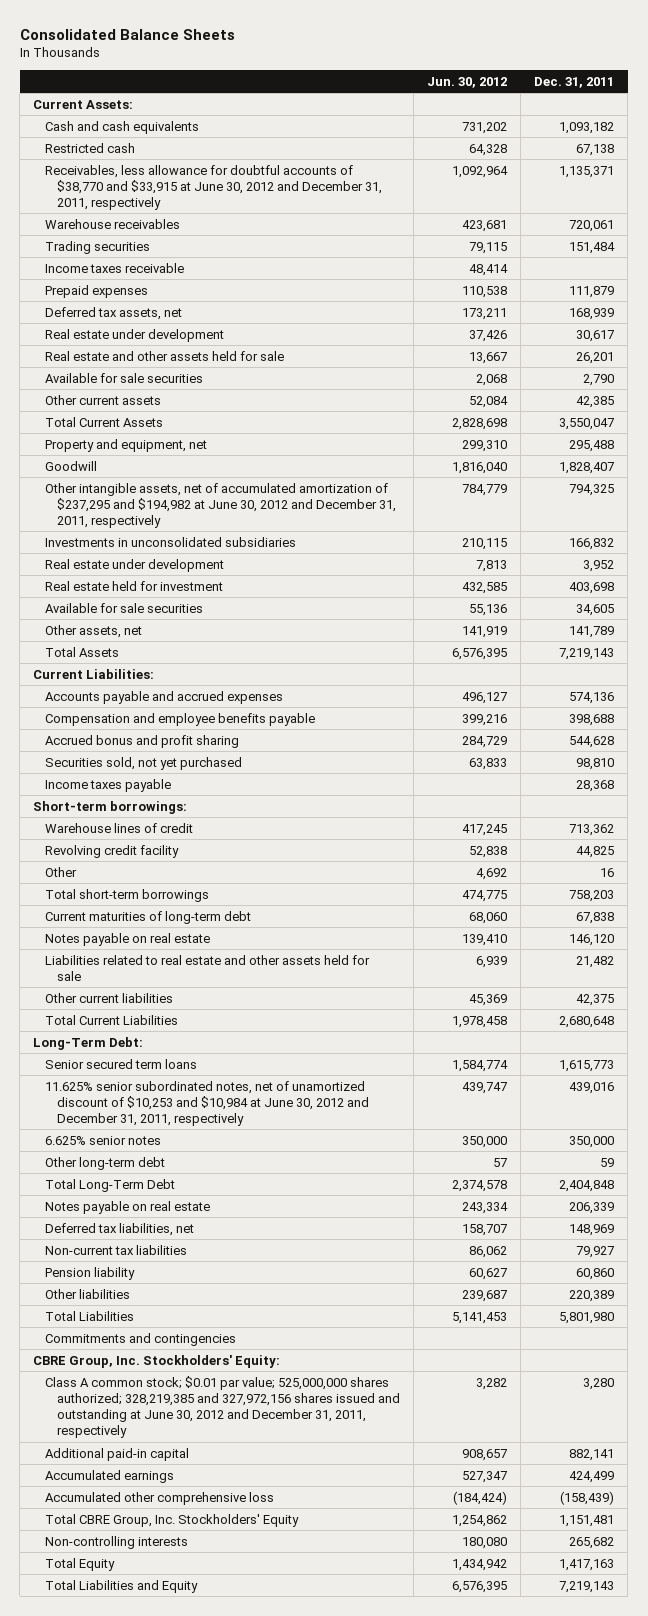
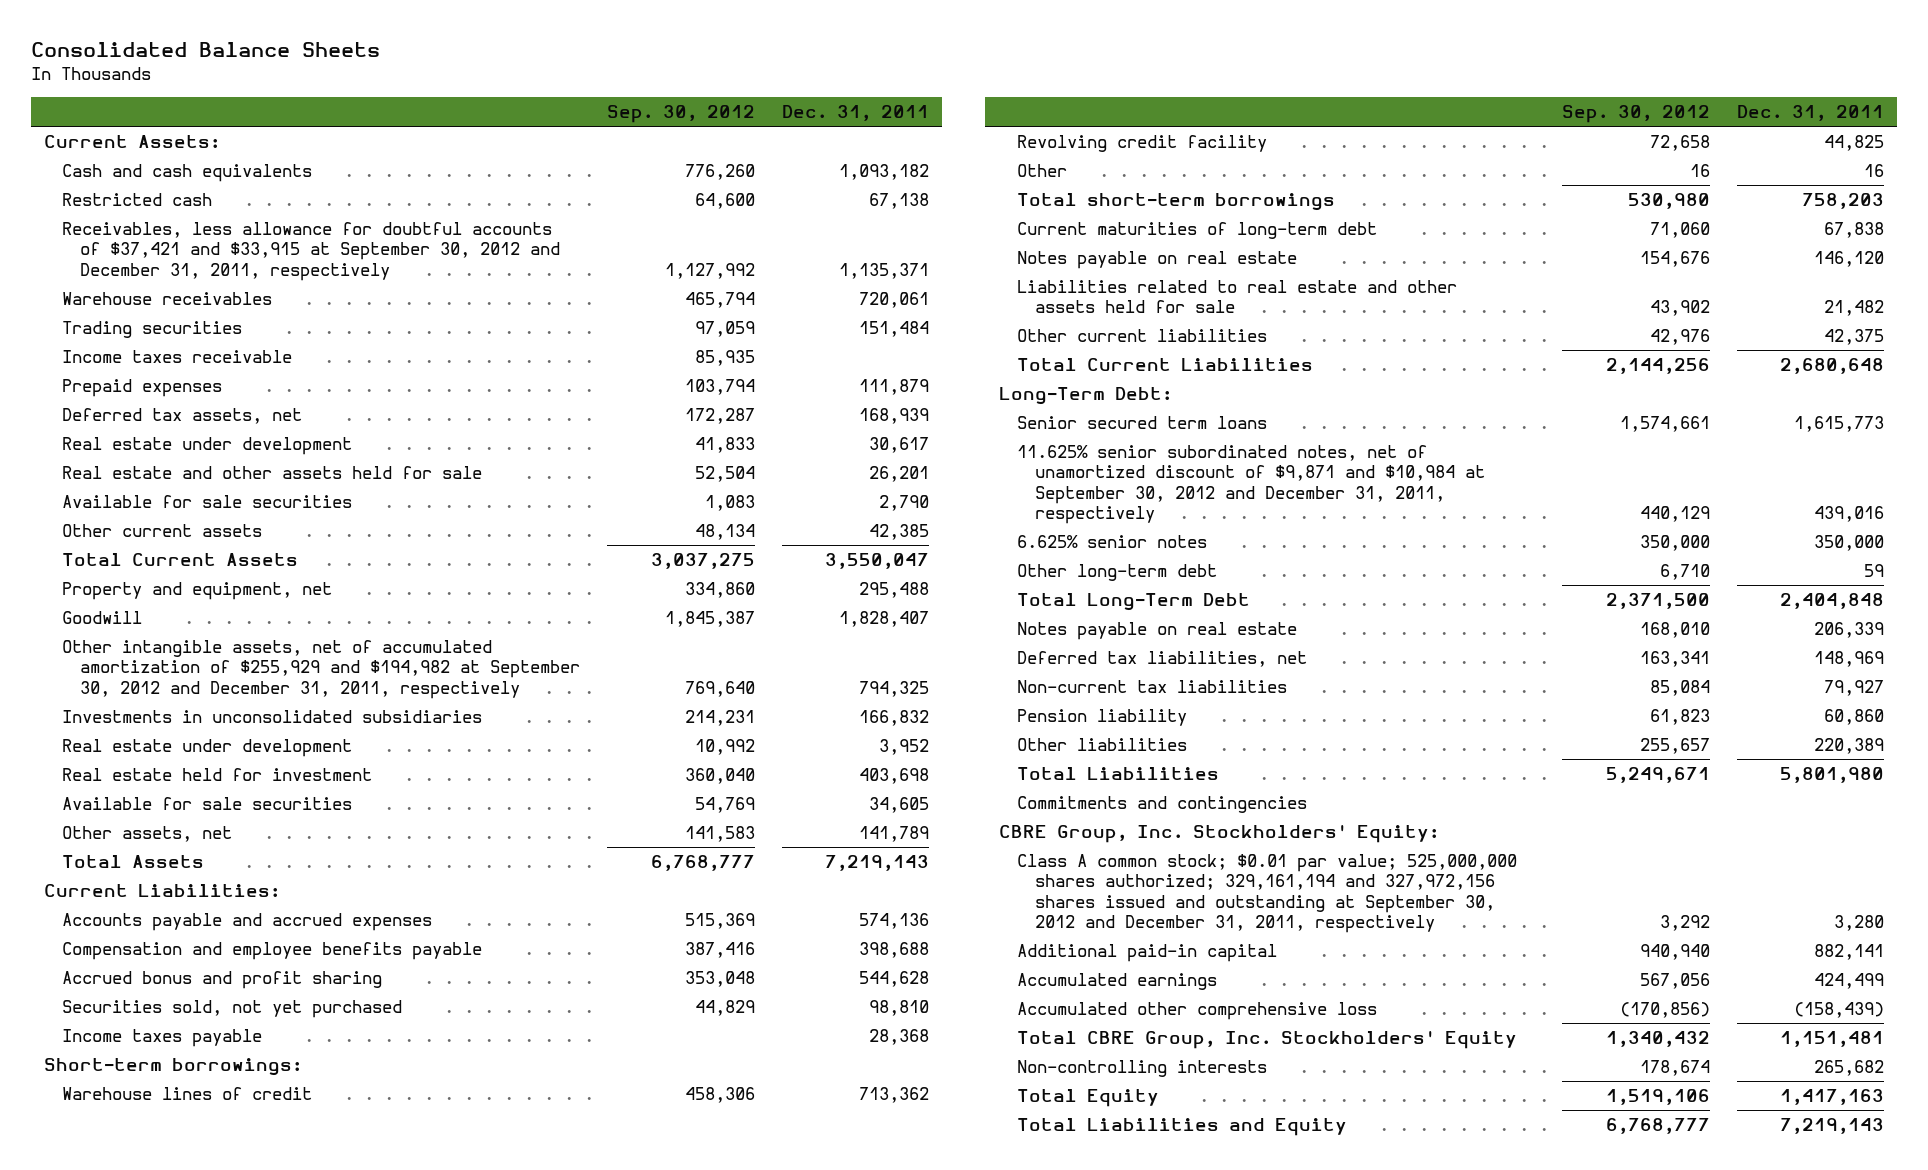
- | Jun. 30, 2012 | Dec. 31, 2011
+ | Sep. 30, 2012 | Dec. 31, 2011
- Receivables, less allowance for doubtful accounts of $38,770 and $33,915 at June 30, 2012 and December 31, 2011, respectively | 1,092,964 | 1,135,371
+ Receivables, less allowance for doubtful accounts of $37,421 and $33,915 at September 30, 2012 and December 31, 2011, respectively | 1,127,992 | 1,135,371
- Other intangible assets, net of accumulated amortization of $237,295 and $194,982 at June 30, 2012 and December 31, 2011, respectively | 784,779 | 794,325
+ Other intangible assets, net of accumulated amortization of $255,929 and $194,982 at September 30, 2012 and December 31, 2011, respectively | 769,640 | 794,325
- 11.625% senior subordinated notes, net of unamortized discount of $10,253 and $10,984 at June 30, 2012 and December 31, 2011, respectively | 439,747 | 439,016
+ 11.625% senior subordinated notes, net of unamortized discount of $9,871 and $10,984 at September 30, 2012 and December 31, 2011, respectively | 440,129 | 439,016
- Class A common stock; $0.01 par value; 525,000,000 shares authorized; 328,219,385 and 327,972,156 shares issued and outstanding at June 30, 2012 and December 31, 2011, respectively | 3,282 | 3,280
+ Class A common stock; $0.01 par value; 525,000,000 shares authorized; 329,161,194 and 327,972,156 shares issued and outstanding at September 30, 2012 and December 31, 2011, respectively | 3,292 | 3,280

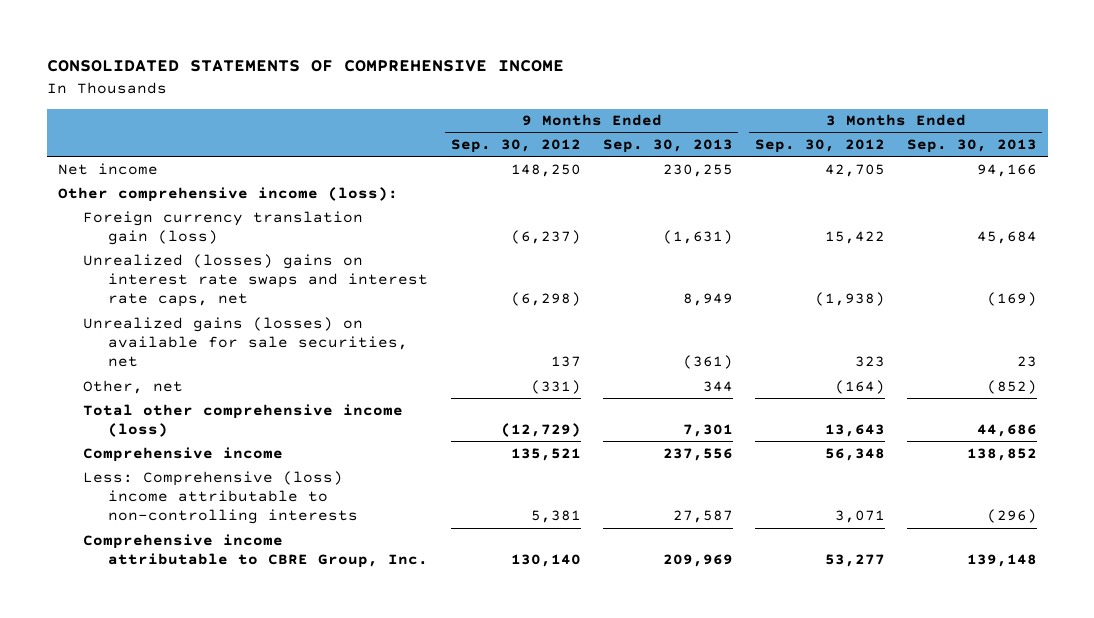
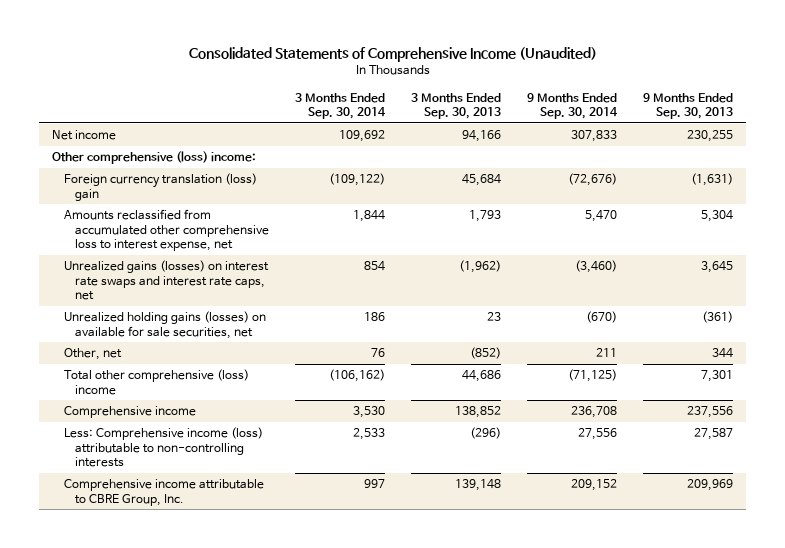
- CONSOLIDATED STATEMENTS OF COMPREHENSIVE INCOME
+ Consolidated Statements of Comprehensive Income (Unaudited)
- | 9 Months Ended Sep. 30, 2012 | 9 Months Ended Sep. 30, 2013 | 3 Months Ended Sep. 30, 2012 | 3 Months Ended Sep. 30, 2013
+ | 3 Months Ended Sep. 30, 2014 | 3 Months Ended Sep. 30, 2013 | 9 Months Ended Sep. 30, 2014 | 9 Months Ended Sep. 30, 2013
- Other comprehensive income (loss):
- Foreign currency translation gain (loss) | (6,237) | (1,631) | 15,422 | 45,684
- Unrealized (losses) gains on interest rate swaps and interest rate caps, net | (6,298) | 8,949 | (1,938) | (169)
- Unrealized gains (losses) on available for sale securities, net | 137 | (361) | 323 | 23
+ Other comprehensive (loss) income:
+ Foreign currency translation (loss) gain | (109,122) | 45,684 | (72,676) | (1,631)
+ Amounts reclassified from accumulated other comprehensive loss to interest expense, net | 1,844 | 1,793 | 5,470 | 5,304
+ Unrealized gains (losses) on interest rate swaps and interest rate caps, net | 854 | (1,962) | (3,460) | 3,645
+ Unrealized holding gains (losses) on available for sale securities, net | 186 | 23 | (670) | (361)
- Total other comprehensive income (loss) | (12,729) | 7,301 | 13,643 | 44,686
+ Total other comprehensive (loss) income | (106,162) | 44,686 | (71,125) | 7,301
- Less: Comprehensive (loss) income attributable to non-controlling interests | 5,381 | 27,587 | 3,071 | (296)
+ Less: Comprehensive income (loss) attributable to non-controlling interests | 2,533 | (296) | 27,556 | 27,587

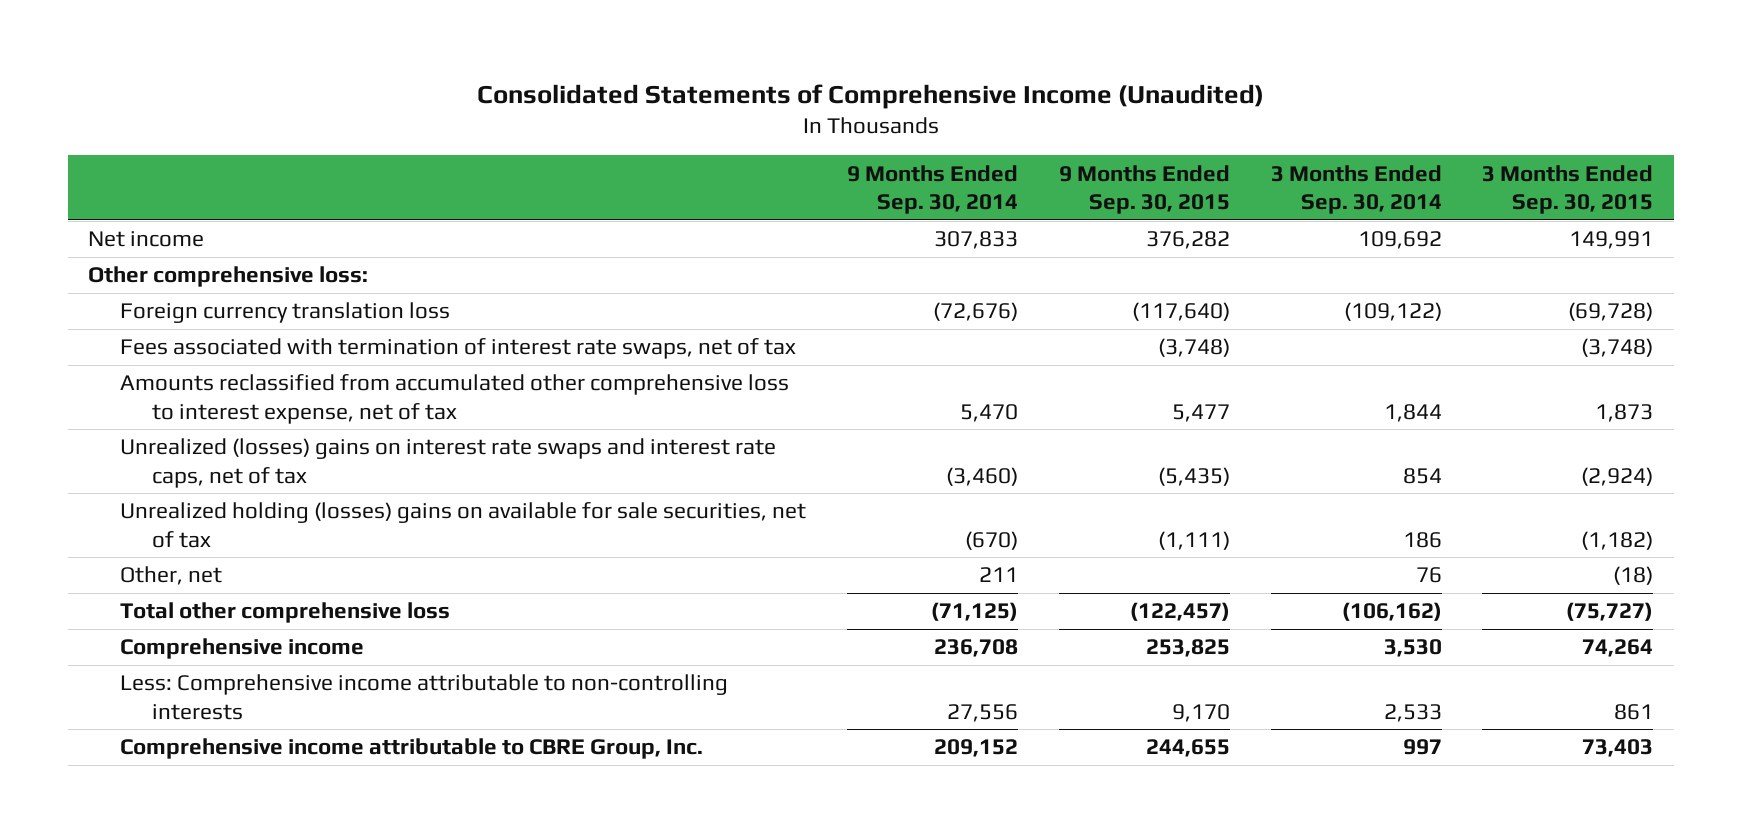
- | 3 Months Ended Sep. 30, 2014 | 3 Months Ended Sep. 30, 2013 | 9 Months Ended Sep. 30, 2014 | 9 Months Ended Sep. 30, 2013
+ | 9 Months Ended Sep. 30, 2014 | 9 Months Ended Sep. 30, 2015 | 3 Months Ended Sep. 30, 2014 | 3 Months Ended Sep. 30, 2015
- Other comprehensive (loss) income:
- Foreign currency translation (loss) gain | (109,122) | 45,684 | (72,676) | (1,631)
- Amounts reclassified from accumulated other comprehensive loss to interest expense, net | 1,844 | 1,793 | 5,470 | 5,304
- Unrealized gains (losses) on interest rate swaps and interest rate caps, net | 854 | (1,962) | (3,460) | 3,645
- Unrealized holding gains (losses) on available for sale securities, net | 186 | 23 | (670) | (361)
+ Other comprehensive loss:
+ Foreign currency translation loss | (72,676) | (117,640) | (109,122) | (69,728)
+ Fees associated with termination of interest rate swaps, net of tax | | (3,748) | | (3,748)
+ Amounts reclassified from accumulated other comprehensive loss to interest expense, net of tax | 5,470 | 5,477 | 1,844 | 1,873
+ Unrealized (losses) gains on interest rate swaps and interest rate caps, net of tax | (3,460) | (5,435) | 854 | (2,924)
+ Unrealized holding (losses) gains on available for sale securities, net of tax | (670) | (1,111) | 186 | (1,182)
- Total other comprehensive (loss) income | (106,162) | 44,686 | (71,125) | 7,301
+ Total other comprehensive loss | (71,125) | (122,457) | (106,162) | (75,727)
- Less: Comprehensive income (loss) attributable to non-controlling interests | 2,533 | (296) | 27,556 | 27,587
+ Less: Comprehensive income attributable to non-controlling interests | 27,556 | 9,170 | 2,533 | 861

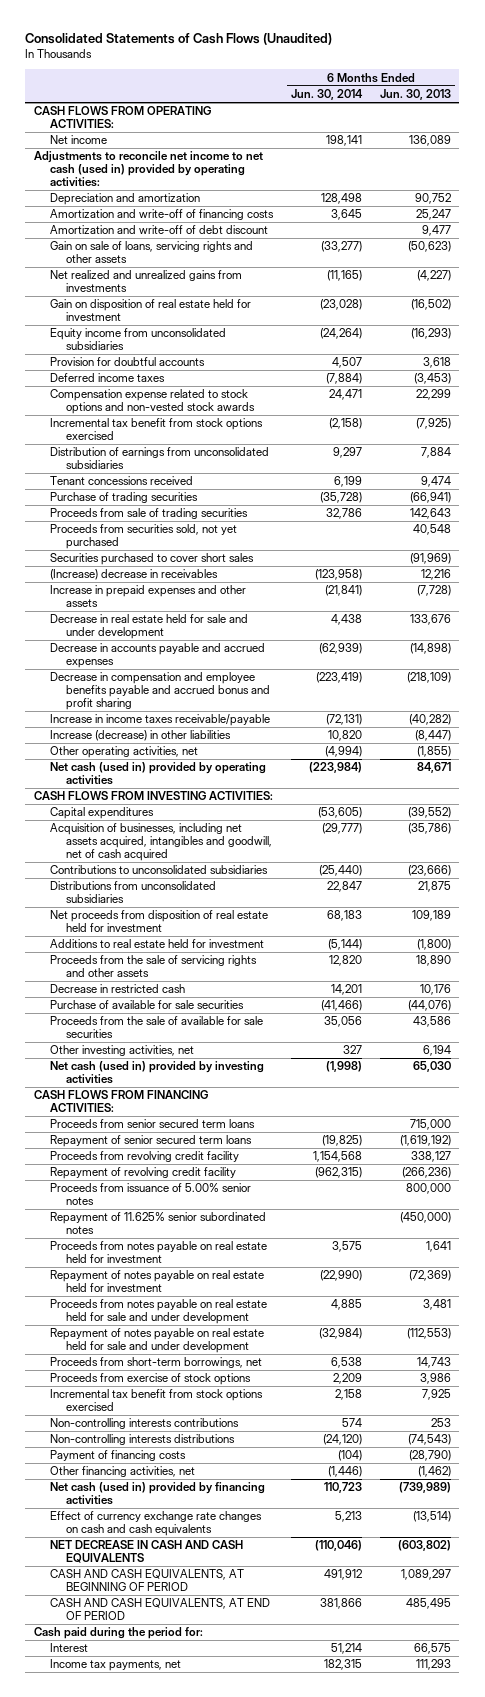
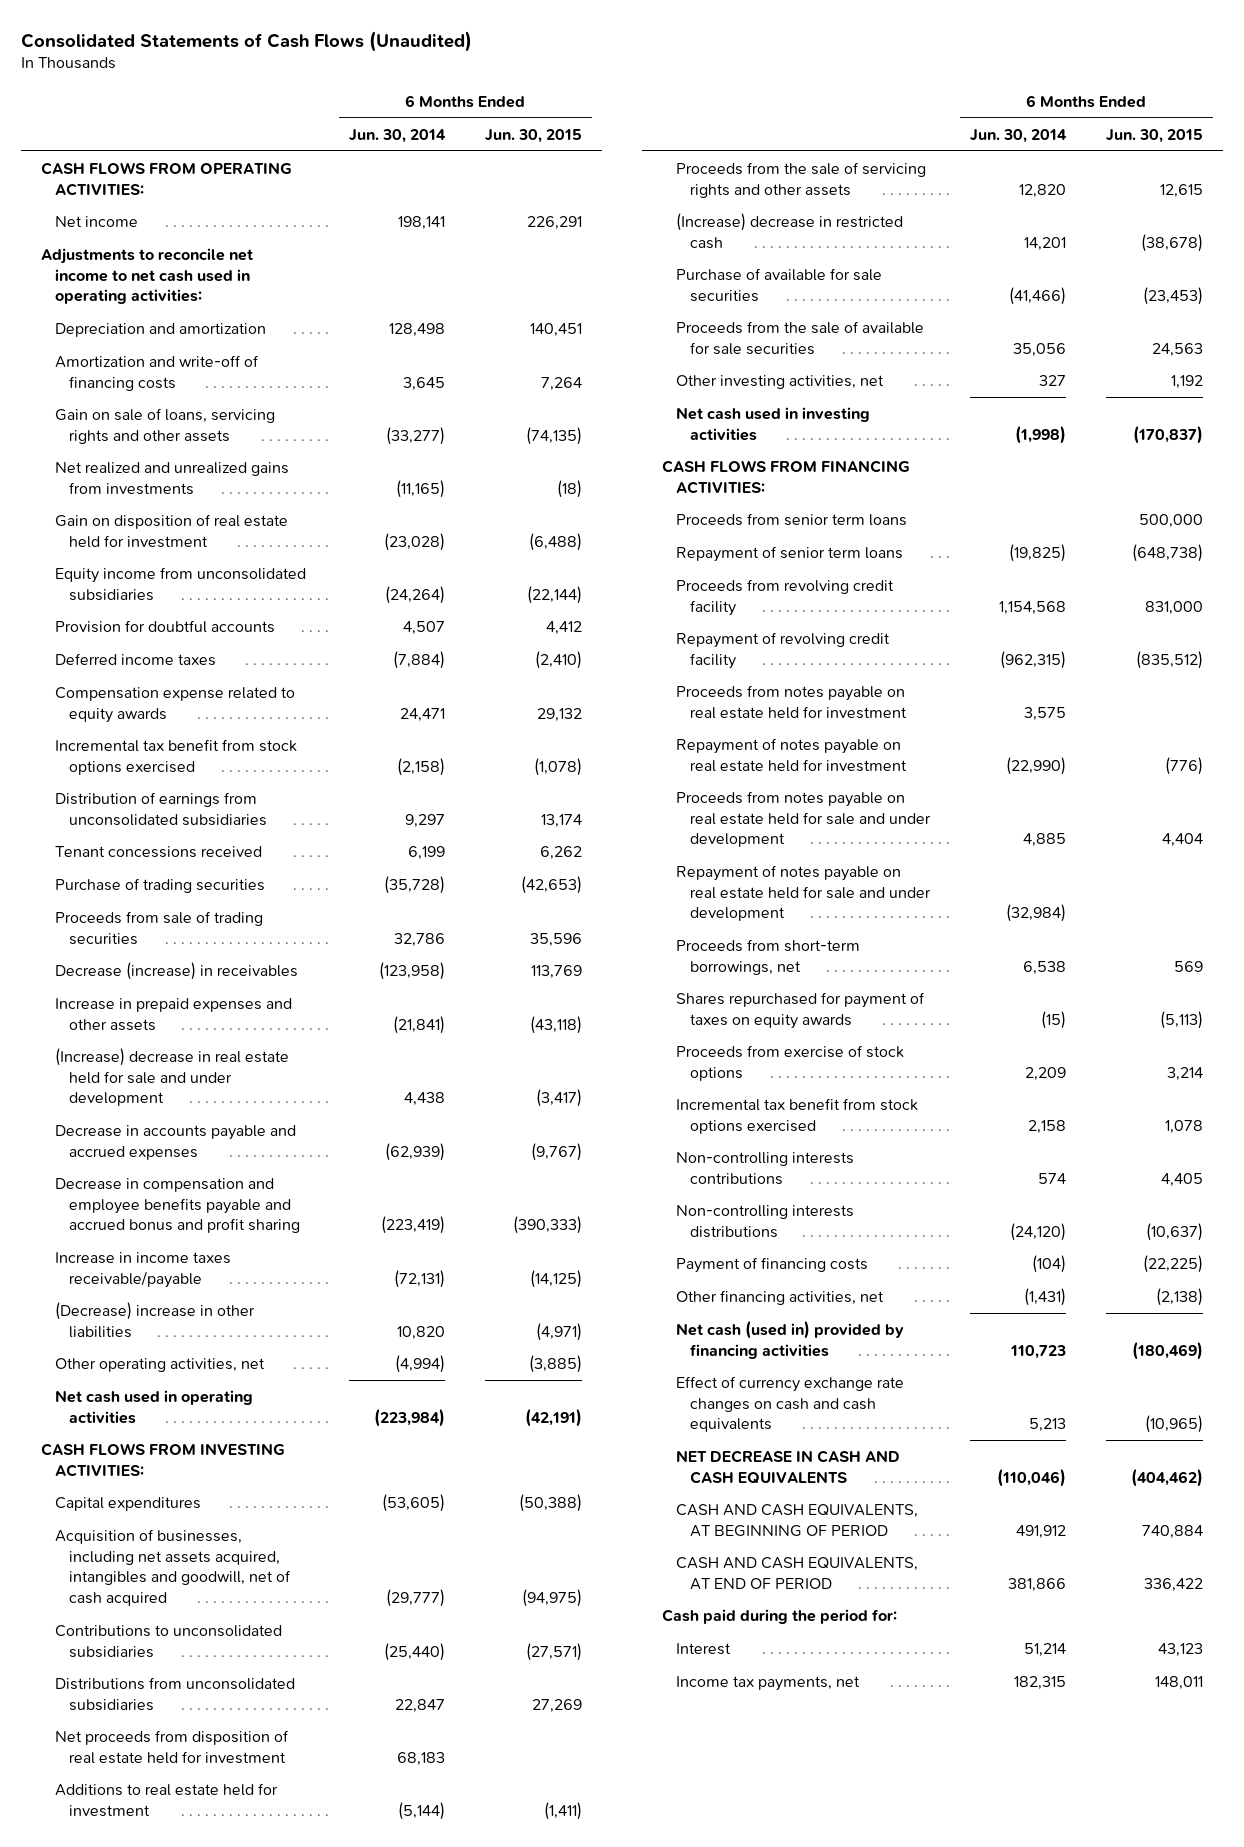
- | 6 Months Ended Jun. 30, 2014 | 6 Months Ended Jun. 30, 2013
+ | 6 Months Ended Jun. 30, 2014 | 6 Months Ended Jun. 30, 2015
- Adjustments to reconcile net income to net cash (used in) provided by operating activities:
+ Adjustments to reconcile net income to net cash used in operating activities:
- Amortization and write-off of debt discount | | 9,477
- Compensation expense related to stock options and non-vested stock awards | 24,471 | 22,299
+ Compensation expense related to equity awards | 24,471 | 29,132
- Proceeds from securities sold, not yet purchased | | 40,548
- Securities purchased to cover short sales | | (91,969)
- (Increase) decrease in receivables | (123,958) | 12,216
+ Decrease (increase) in receivables | (123,958) | 113,769
- Decrease in real estate held for sale and under development | 4,438 | 133,676
+ (Increase) decrease in real estate held for sale and under development | 4,438 | (3,417)
- Increase (decrease) in other liabilities | 10,820 | (8,447)
+ (Decrease) increase in other liabilities | 10,820 | (4,971)
- Net cash (used in) provided by operating activities | (223,984) | 84,671
+ Net cash used in operating activities | (223,984) | (42,191)
- Decrease in restricted cash | 14,201 | 10,176
+ (Increase) decrease in restricted cash | 14,201 | (38,678)
- Net cash (used in) provided by investing activities | (1,998) | 65,030
+ Net cash used in investing activities | (1,998) | (170,837)
- Proceeds from senior secured term loans | | 715,000
- Repayment of senior secured term loans | (19,825) | (1,619,192)
+ Proceeds from senior term loans | | 500,000
+ Repayment of senior term loans | (19,825) | (648,738)
- Proceeds from issuance of 5.00% senior notes | | 800,000
- Repayment of 11.625% senior subordinated notes | | (450,000)
+ Shares repurchased for payment of taxes on equity awards | (15) | (5,113)
- Other financing activities, net | (1,446) | (1,462)
+ Other financing activities, net | (1,431) | (2,138)

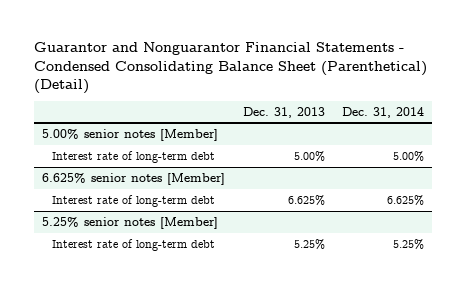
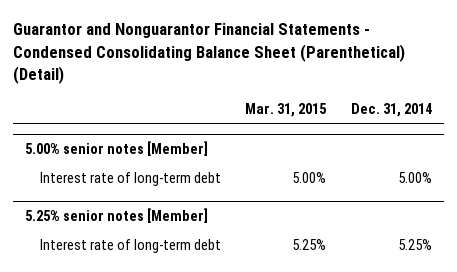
- | Dec. 31, 2013 | Dec. 31, 2014
+ | Mar. 31, 2015 | Dec. 31, 2014
- 6.625% senior notes [Member]
- Interest rate of long-term debt | 6.625% | 6.625%

